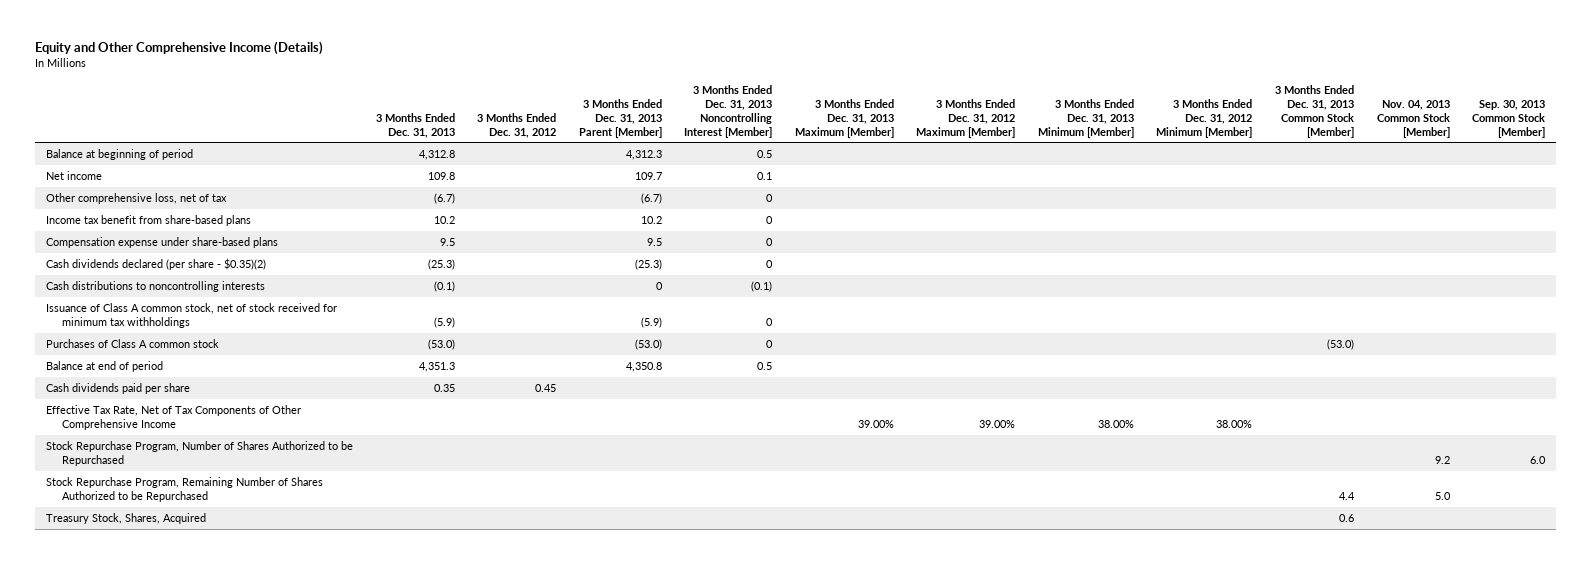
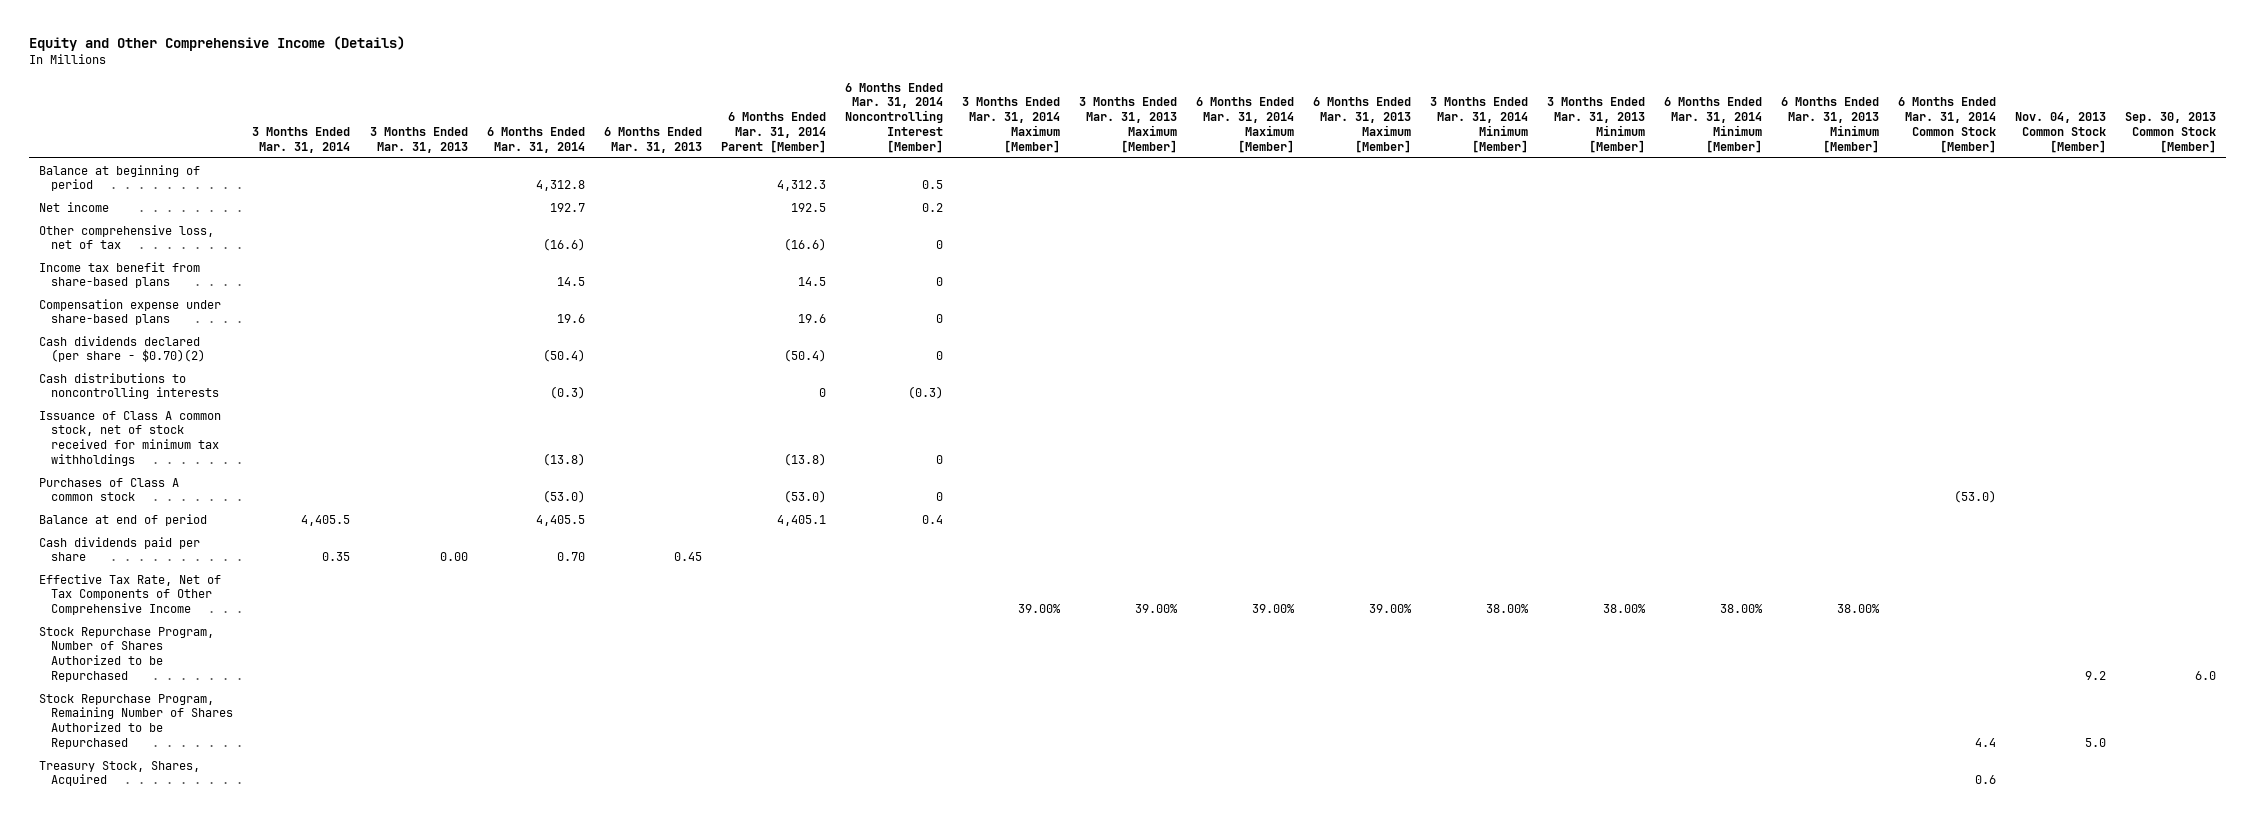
- | 3 Months Ended Dec. 31, 2013 | 3 Months Ended Dec. 31, 2012 | 3 Months Ended Dec. 31, 2013 Parent [Member] | 3 Months Ended Dec. 31, 2013 Noncontrolling Interest [Member] | 3 Months Ended Dec. 31, 2013 Maximum [Member] | 3 Months Ended Dec. 31, 2012 Maximum [Member] | 3 Months Ended Dec. 31, 2013 Minimum [Member] | 3 Months Ended Dec. 31, 2012 Minimum [Member] | 3 Months Ended Dec. 31, 2013 Common Stock [Member] | Nov. 04, 2013 Common Stock [Member] | Sep. 30, 2013 Common Stock [Member]
+ | 3 Months Ended Mar. 31, 2014 | 3 Months Ended Mar. 31, 2013 | 6 Months Ended Mar. 31, 2014 | 6 Months Ended Mar. 31, 2013 | 6 Months Ended Mar. 31, 2014 Parent [Member] | 6 Months Ended Mar. 31, 2014 Noncontrolling Interest [Member] | 3 Months Ended Mar. 31, 2014 Maximum [Member] | 3 Months Ended Mar. 31, 2013 Maximum [Member] | 6 Months Ended Mar. 31, 2014 Maximum [Member] | 6 Months Ended Mar. 31, 2013 Maximum [Member] | 3 Months Ended Mar. 31, 2014 Minimum [Member] | 3 Months Ended Mar. 31, 2013 Minimum [Member] | 6 Months Ended Mar. 31, 2014 Minimum [Member] | 6 Months Ended Mar. 31, 2013 Minimum [Member] | 6 Months Ended Mar. 31, 2014 Common Stock [Member] | Nov. 04, 2013 Common Stock [Member] | Sep. 30, 2013 Common Stock [Member]
- Cash dividends declared (per share - $0.35)(2) | (25.3) | | (25.3) | 0 | | | | | | |
+ Cash dividends declared (per share - $0.70)(2) | | | (50.4) | | (50.4) | 0 | | | | | | | | | | |

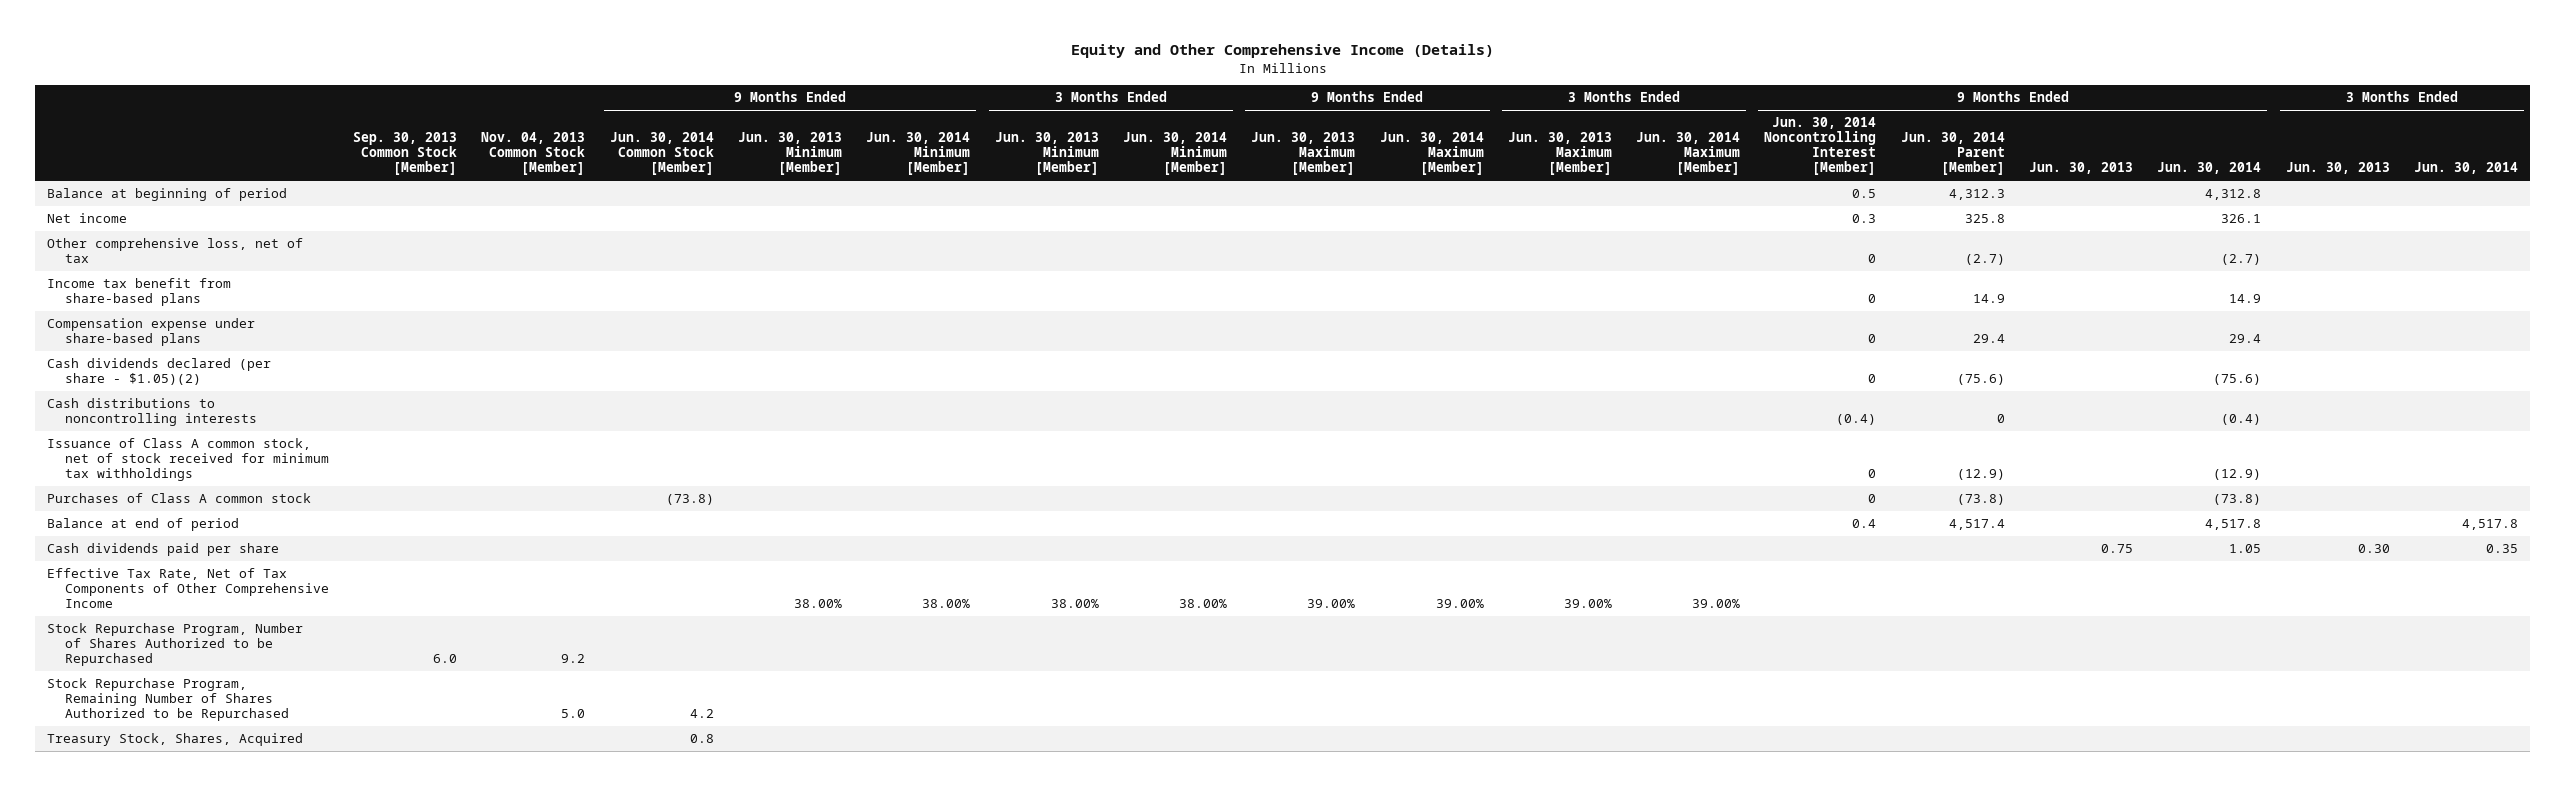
- | 3 Months Ended Mar. 31, 2014 | 3 Months Ended Mar. 31, 2013 | 6 Months Ended Mar. 31, 2014 | 6 Months Ended Mar. 31, 2013 | 6 Months Ended Mar. 31, 2014 Parent [Member] | 6 Months Ended Mar. 31, 2014 Noncontrolling Interest [Member] | 3 Months Ended Mar. 31, 2014 Maximum [Member] | 3 Months Ended Mar. 31, 2013 Maximum [Member] | 6 Months Ended Mar. 31, 2014 Maximum [Member] | 6 Months Ended Mar. 31, 2013 Maximum [Member] | 3 Months Ended Mar. 31, 2014 Minimum [Member] | 3 Months Ended Mar. 31, 2013 Minimum [Member] | 6 Months Ended Mar. 31, 2014 Minimum [Member] | 6 Months Ended Mar. 31, 2013 Minimum [Member] | 6 Months Ended Mar. 31, 2014 Common Stock [Member] | Nov. 04, 2013 Common Stock [Member] | Sep. 30, 2013 Common Stock [Member]
+ | Sep. 30, 2013 Common Stock [Member] | Nov. 04, 2013 Common Stock [Member] | 9 Months Ended Jun. 30, 2014 Common Stock [Member] | 9 Months Ended Jun. 30, 2013 Minimum [Member] | 9 Months Ended Jun. 30, 2014 Minimum [Member] | 3 Months Ended Jun. 30, 2013 Minimum [Member] | 3 Months Ended Jun. 30, 2014 Minimum [Member] | 9 Months Ended Jun. 30, 2013 Maximum [Member] | 9 Months Ended Jun. 30, 2014 Maximum [Member] | 3 Months Ended Jun. 30, 2013 Maximum [Member] | 3 Months Ended Jun. 30, 2014 Maximum [Member] | 9 Months Ended Jun. 30, 2014 Noncontrolling Interest [Member] | 9 Months Ended Jun. 30, 2014 Parent [Member] | 9 Months Ended Jun. 30, 2013 | 9 Months Ended Jun. 30, 2014 | 3 Months Ended Jun. 30, 2013 | 3 Months Ended Jun. 30, 2014
- Cash dividends declared (per share - $0.70)(2) | | | (50.4) | | (50.4) | 0 | | | | | | | | | | |
+ Cash dividends declared (per share - $1.05)(2) | | | | | | | | | | | | 0 | (75.6) | | (75.6) | |

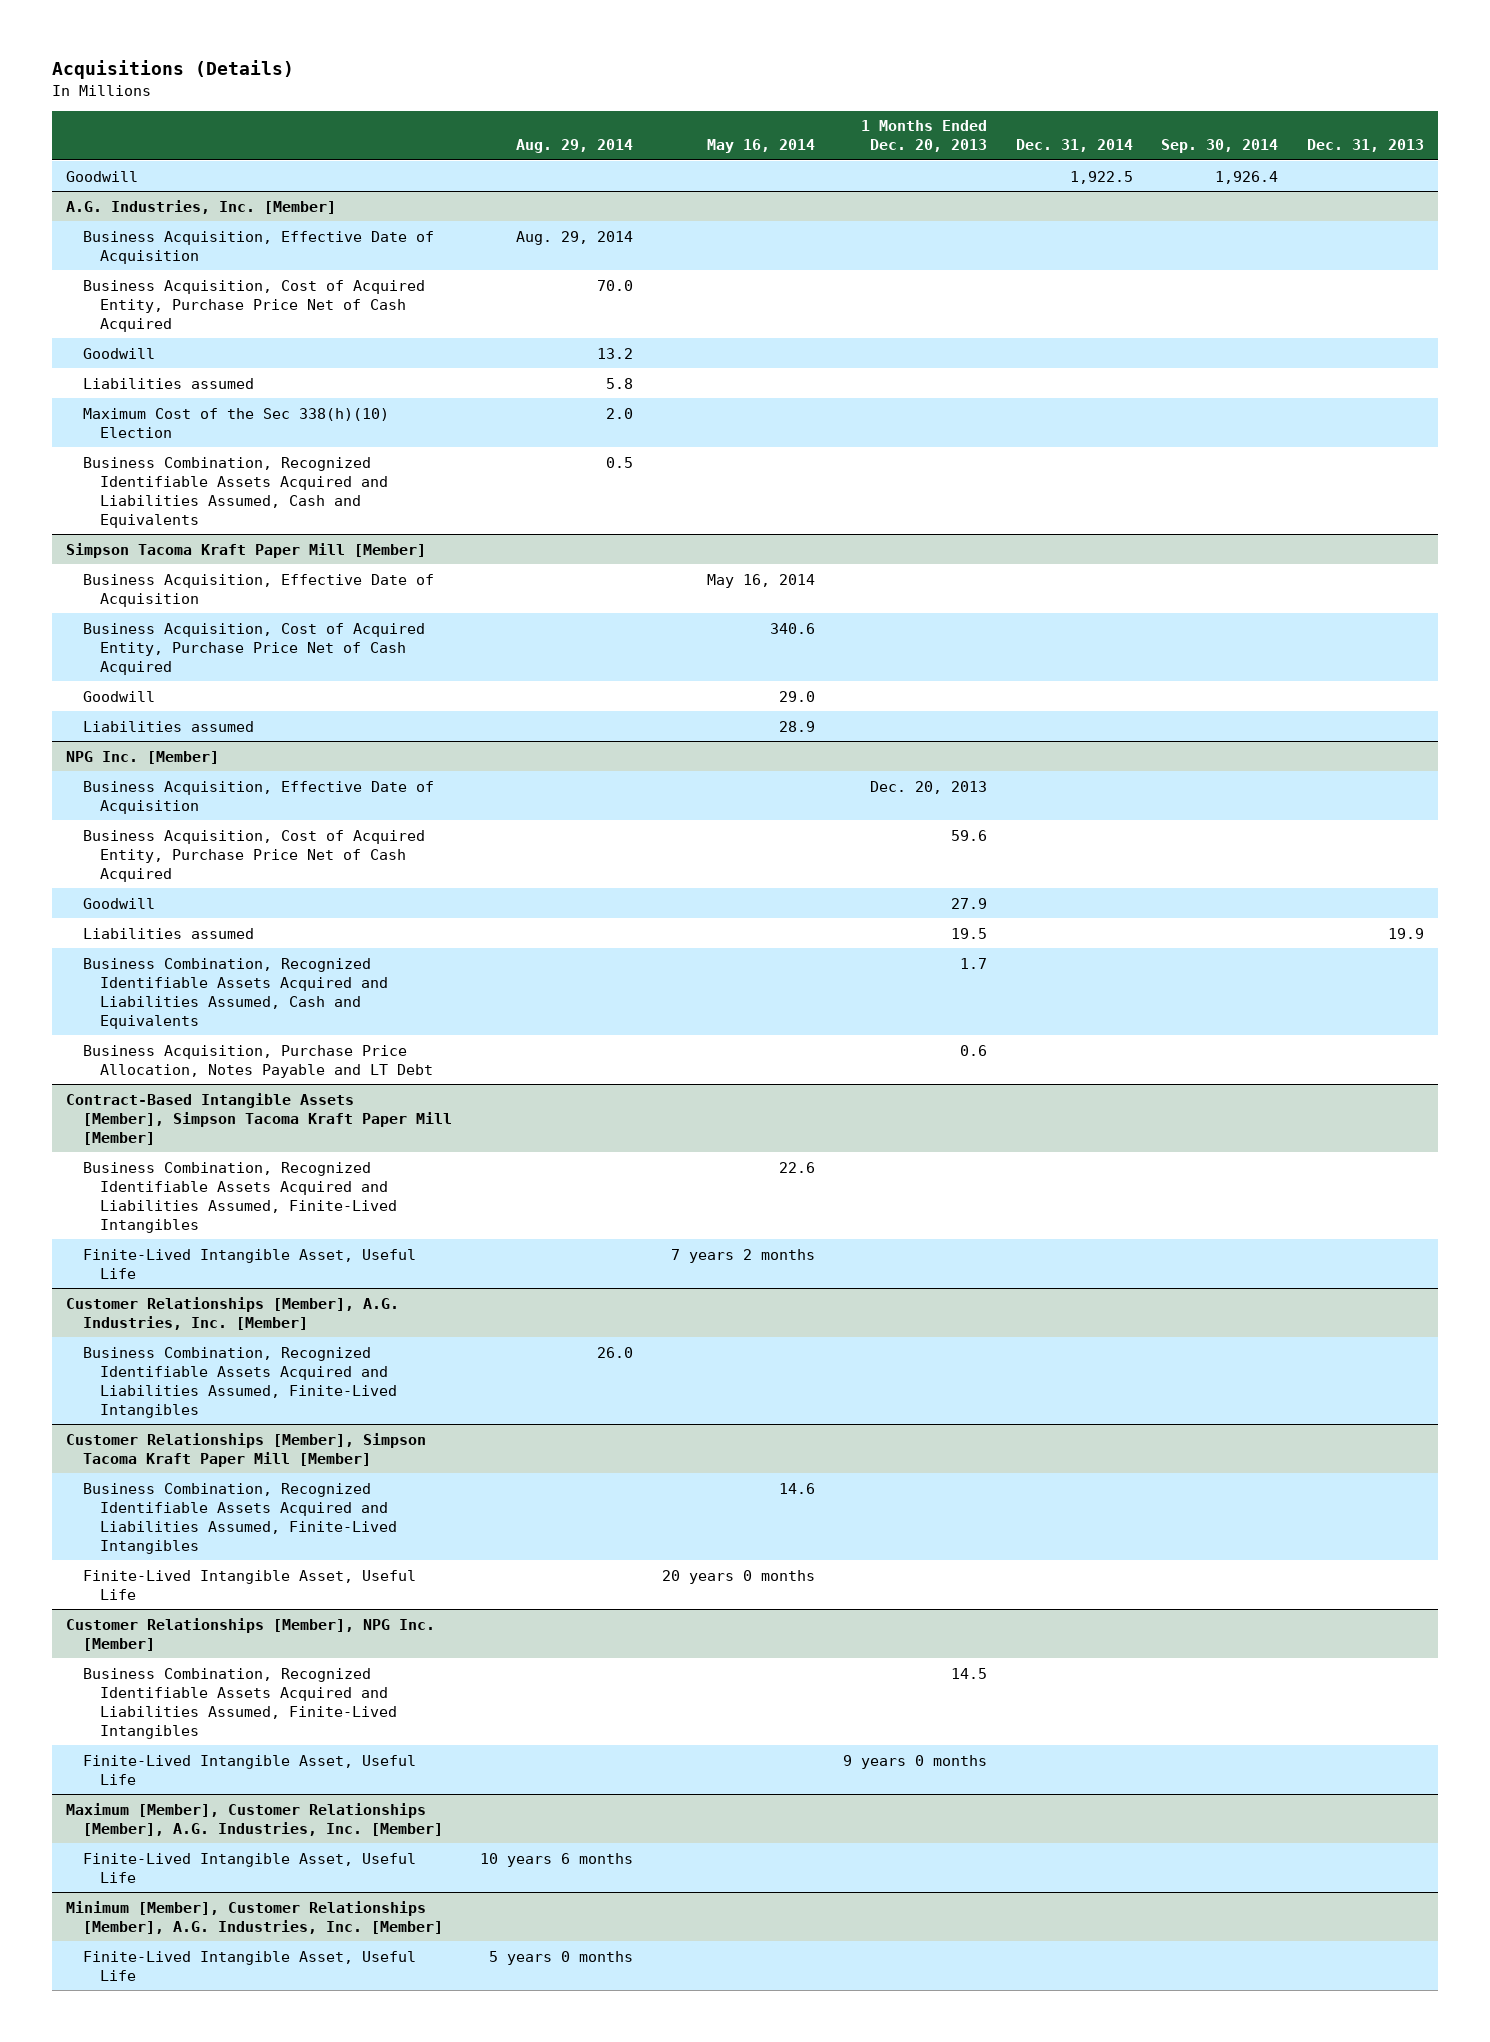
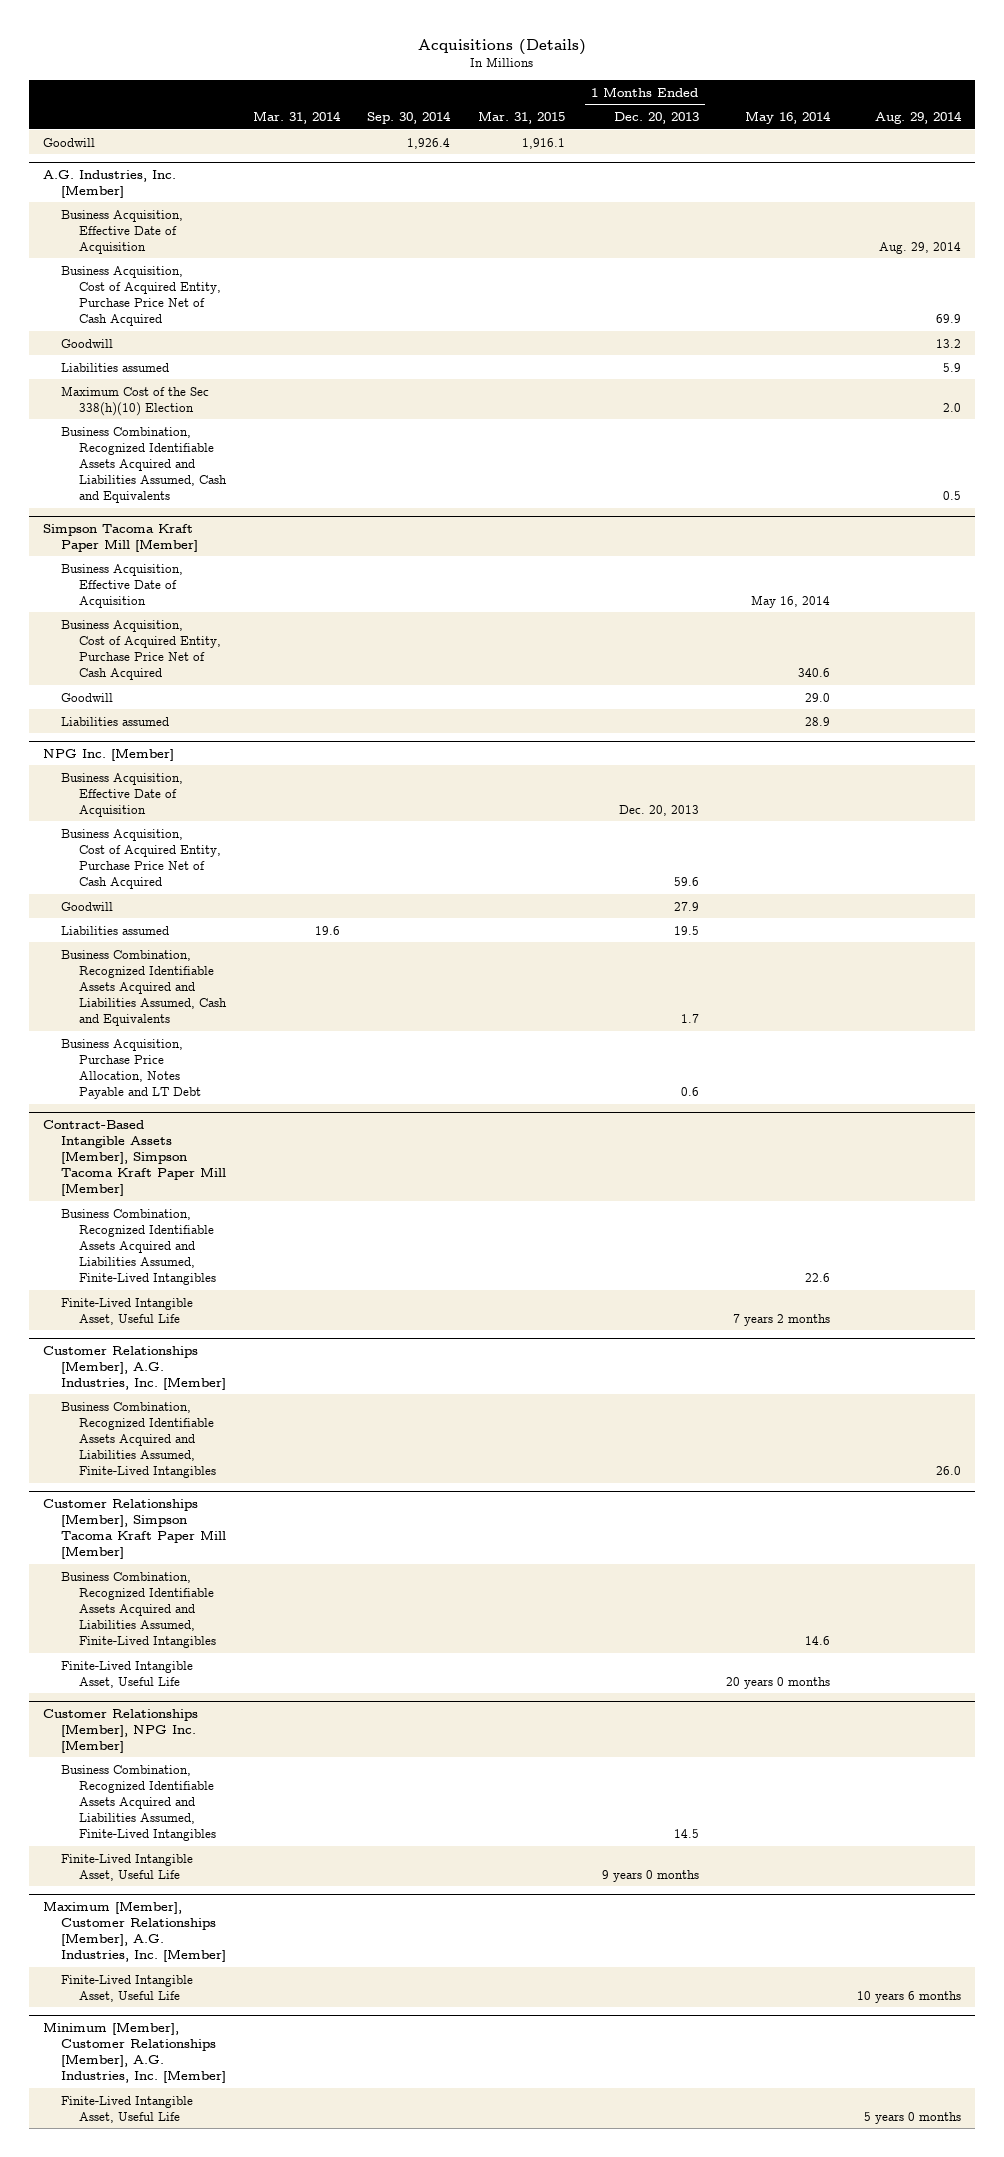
- | Aug. 29, 2014 | May 16, 2014 | 1 Months Ended Dec. 20, 2013 | Dec. 31, 2014 | Sep. 30, 2014 | Dec. 31, 2013
+ | Mar. 31, 2014 | Sep. 30, 2014 | Mar. 31, 2015 | 1 Months Ended Dec. 20, 2013 | May 16, 2014 | Aug. 29, 2014
@ A.G. Industries, Inc. [Member]
- Business Acquisition, Cost of Acquired Entity, Purchase Price Net of Cash Acquired | 70.0 | | | | |
+ Business Acquisition, Cost of Acquired Entity, Purchase Price Net of Cash Acquired | | | | | | 69.9
- Liabilities assumed | 5.8 | | | | |
+ Liabilities assumed | | | | | | 5.9

